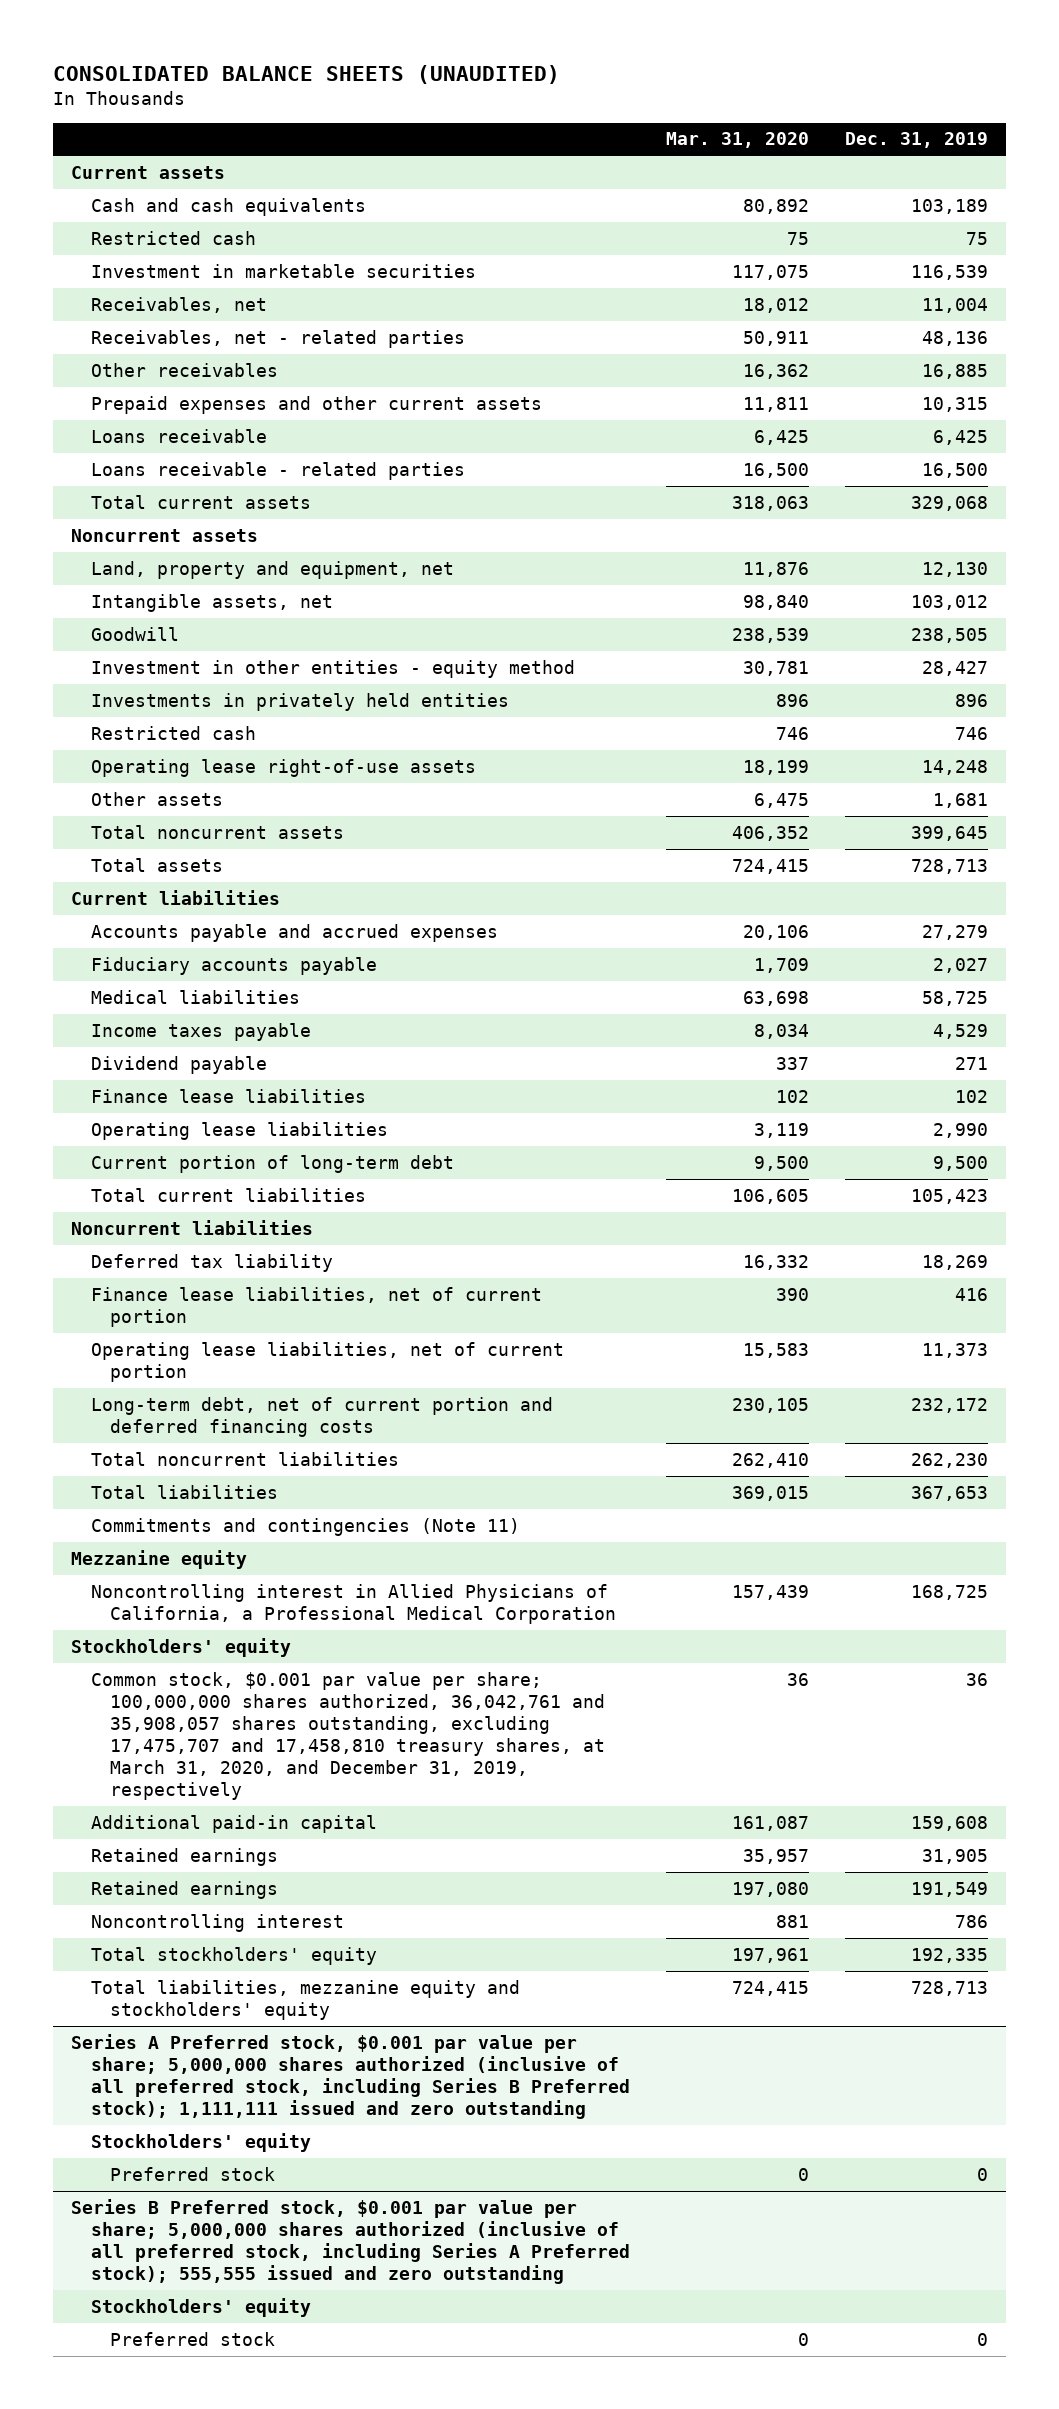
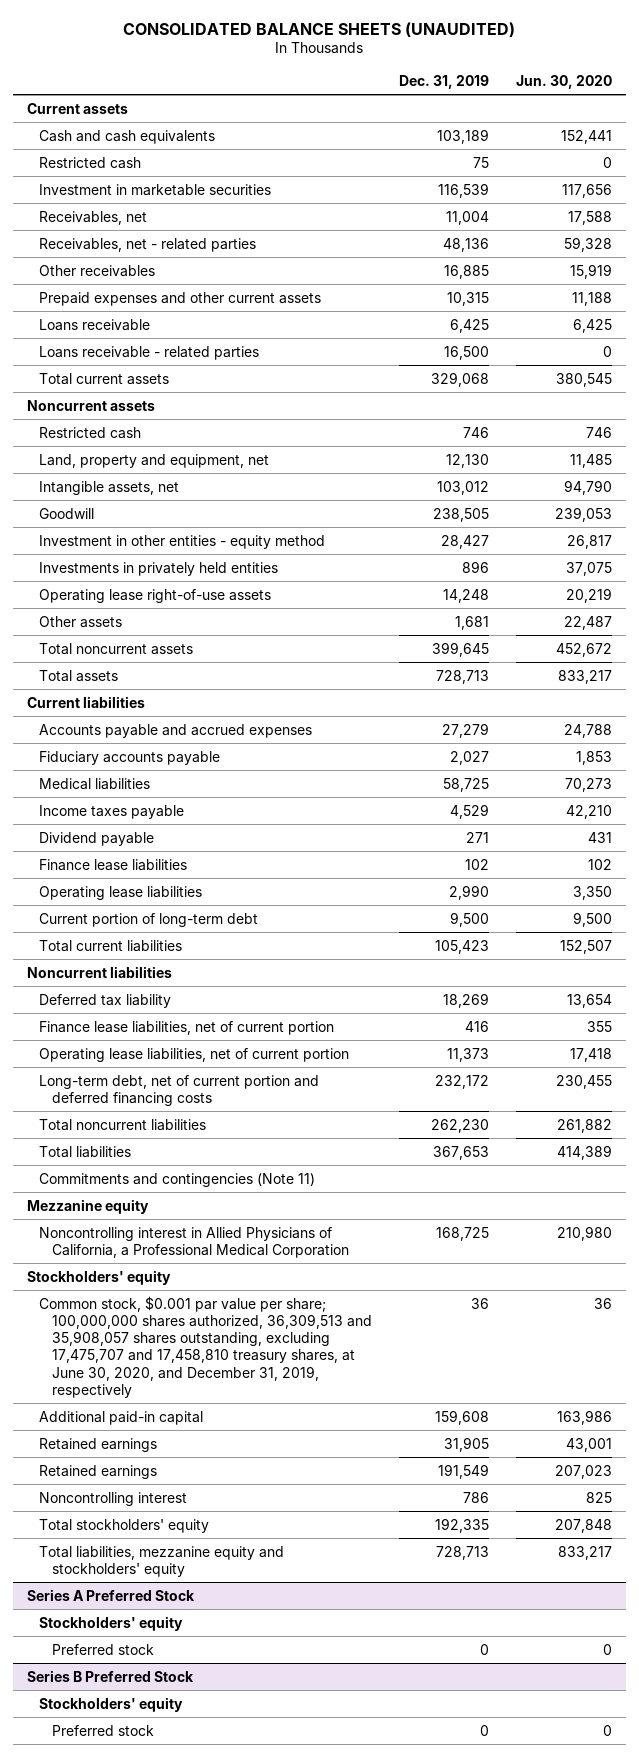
- | Mar. 31, 2020 | Dec. 31, 2019
+ | Dec. 31, 2019 | Jun. 30, 2020
moved up: Restricted cash | 746 | 746
- Common stock, $0.001 par value per share; 100,000,000 shares authorized, 36,042,761 and 35,908,057 shares outstanding, excluding 17,475,707 and 17,458,810 treasury shares, at March 31, 2020, and December 31, 2019, respectively | 36 | 36
+ Common stock, $0.001 par value per share; 100,000,000 shares authorized, 36,309,513 and 35,908,057 shares outstanding, excluding 17,475,707 and 17,458,810 treasury shares, at June 30, 2020, and December 31, 2019, respectively | 36 | 36
- Series A Preferred stock, $0.001 par value per share; 5,000,000 shares authorized (inclusive of all preferred stock, including Series B Preferred stock); 1,111,111 issued and zero outstanding
+ Series A Preferred Stock
- Series B Preferred stock, $0.001 par value per share; 5,000,000 shares authorized (inclusive of all preferred stock, including Series A Preferred stock); 555,555 issued and zero outstanding
+ Series B Preferred Stock

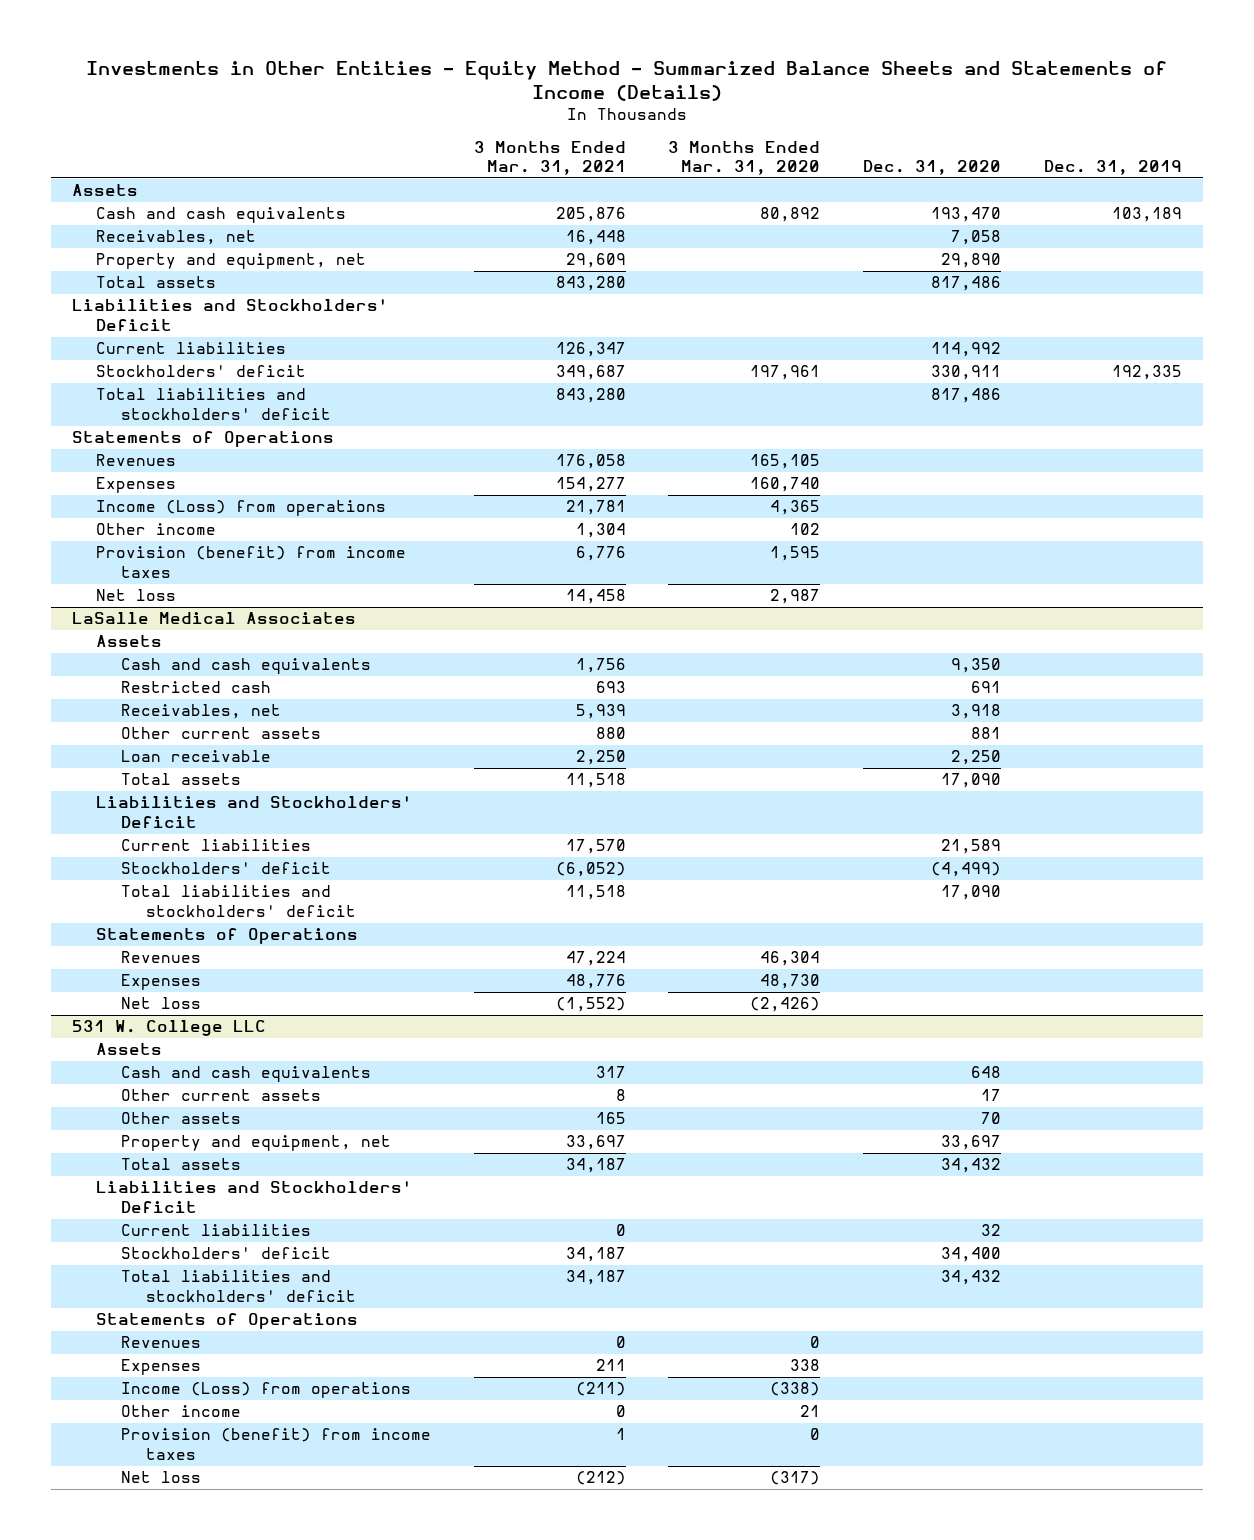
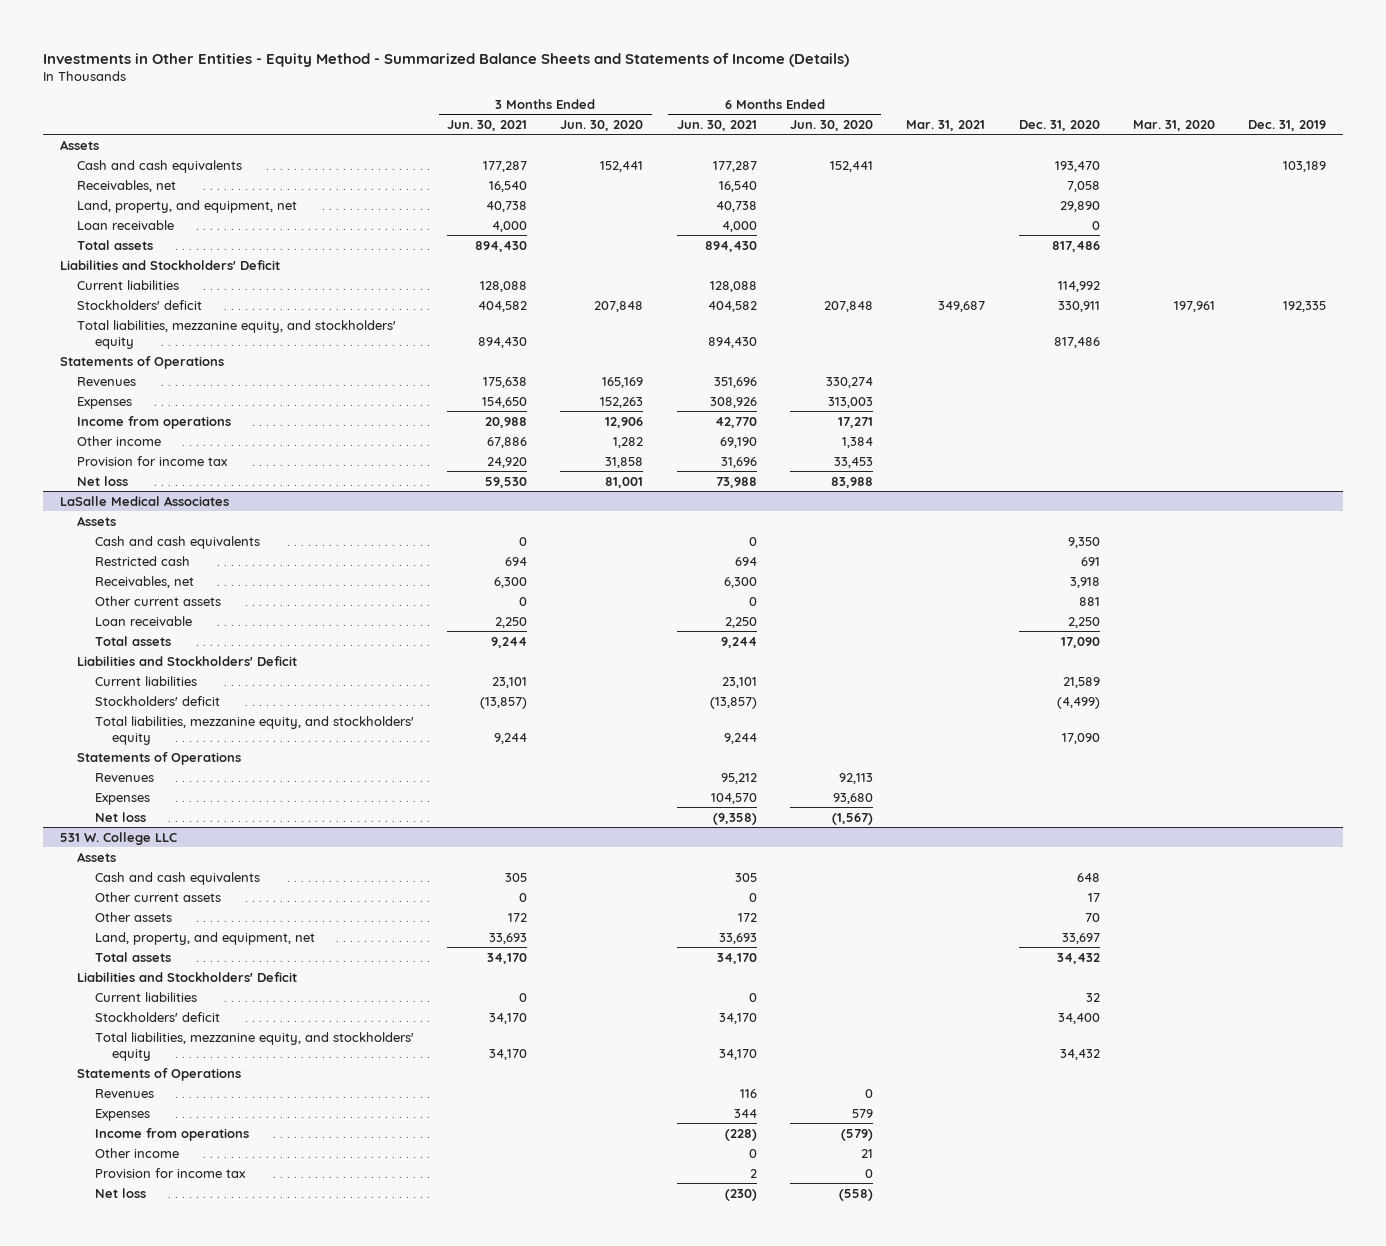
- | 3 Months Ended Mar. 31, 2021 | 3 Months Ended Mar. 31, 2020 | Dec. 31, 2020 | Dec. 31, 2019
+ | 3 Months Ended Jun. 30, 2021 | 3 Months Ended Jun. 30, 2020 | 6 Months Ended Jun. 30, 2021 | 6 Months Ended Jun. 30, 2020 | Mar. 31, 2021 | Dec. 31, 2020 | Mar. 31, 2020 | Dec. 31, 2019
- Property and equipment, net | 29,609 | | 29,890 |
+ Land, property, and equipment, net | 40,738 | | 40,738 | | | 29,890 | |
+ Loan receivable | 4,000 | | 4,000 | | | 0 | |
- Total liabilities and stockholders' deficit | 843,280 | | 817,486 |
+ Total liabilities, mezzanine equity, and stockholders' equity | 894,430 | | 894,430 | | | 817,486 | |
- Income (Loss) from operations | 21,781 | 4,365 | |
+ Income from operations | 20,988 | 12,906 | 42,770 | 17,271 | | | |
- Provision (benefit) from income taxes | 6,776 | 1,595 | |
+ Provision for income tax | 24,920 | 31,858 | 31,696 | 33,453 | | | |
@ LaSalle Medical Associates
- Total liabilities and stockholders' deficit | 11,518 | | 17,090 |
+ Total liabilities, mezzanine equity, and stockholders' equity | 9,244 | | 9,244 | | | 17,090 | |
@ 531 W. College LLC
- Property and equipment, net | 33,697 | | 33,697 |
+ Land, property, and equipment, net | 33,693 | | 33,693 | | | 33,697 | |
- Total liabilities and stockholders' deficit | 34,187 | | 34,432 |
+ Total liabilities, mezzanine equity, and stockholders' equity | 34,170 | | 34,170 | | | 34,432 | |
- Income (Loss) from operations | (211) | (338) | |
+ Income from operations | | | (228) | (579) | | | |
- Provision (benefit) from income taxes | 1 | 0 | |
+ Provision for income tax | | | 2 | 0 | | | |

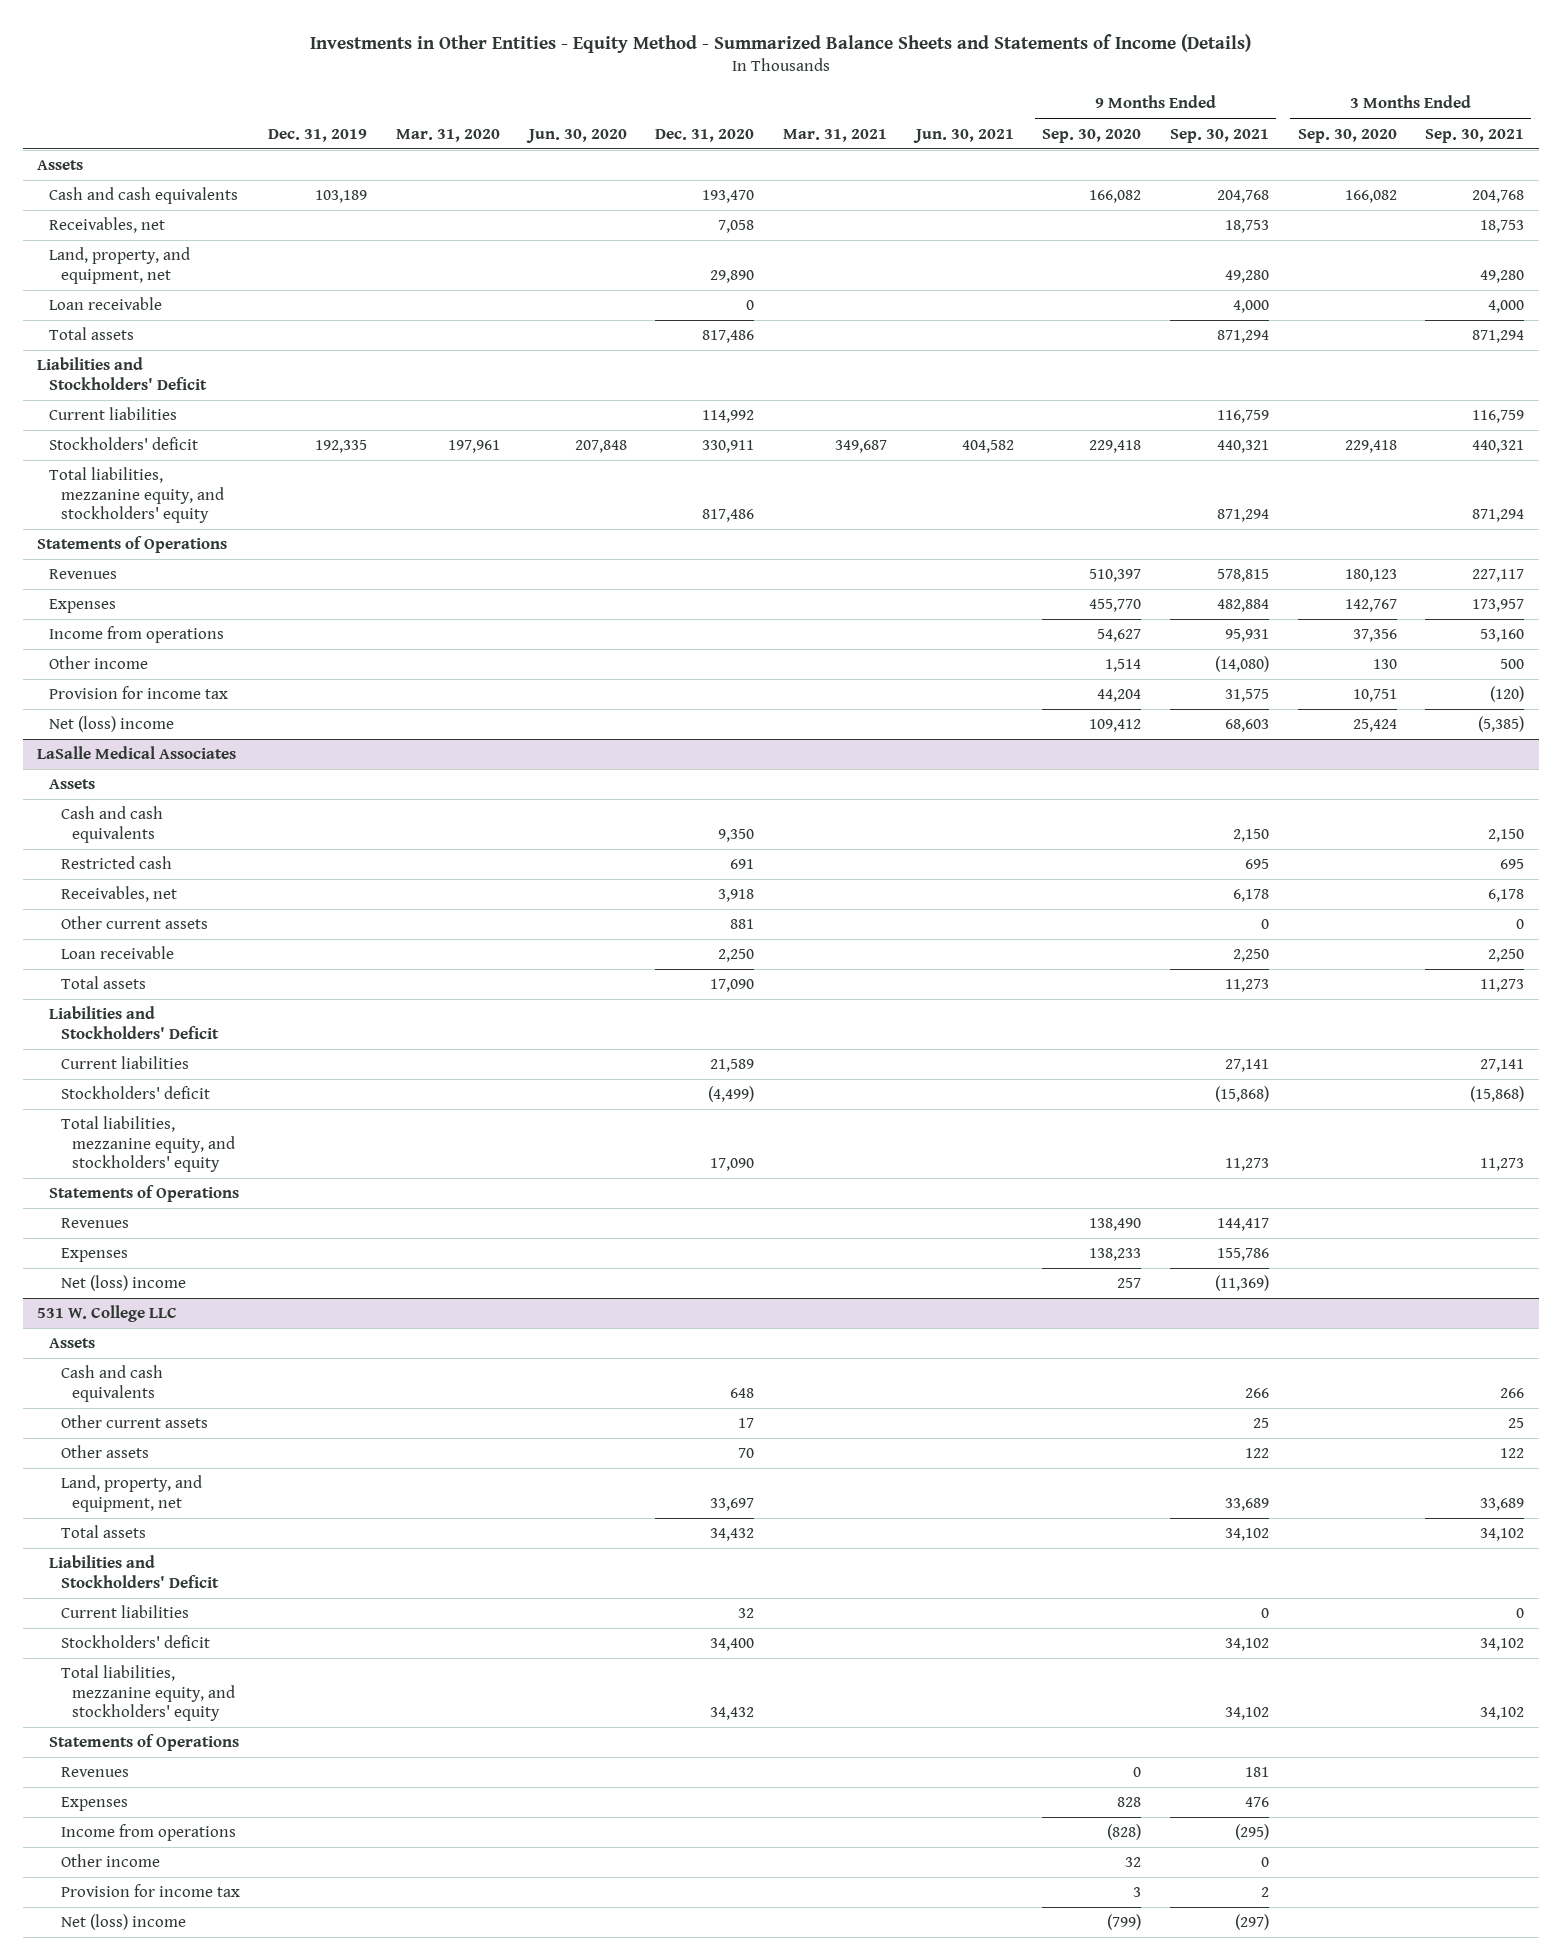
- | 3 Months Ended Jun. 30, 2021 | 3 Months Ended Jun. 30, 2020 | 6 Months Ended Jun. 30, 2021 | 6 Months Ended Jun. 30, 2020 | Mar. 31, 2021 | Dec. 31, 2020 | Mar. 31, 2020 | Dec. 31, 2019
+ | Dec. 31, 2019 | Mar. 31, 2020 | Jun. 30, 2020 | Dec. 31, 2020 | Mar. 31, 2021 | Jun. 30, 2021 | 9 Months Ended Sep. 30, 2020 | 9 Months Ended Sep. 30, 2021 | 3 Months Ended Sep. 30, 2020 | 3 Months Ended Sep. 30, 2021
- Net loss | 59,530 | 81,001 | 73,988 | 83,988 | | | |
+ Net (loss) income | | | | | | | 109,412 | 68,603 | 25,424 | (5,385)
@ LaSalle Medical Associates
- Net loss | | | (9,358) | (1,567) | | | |
+ Net (loss) income | | | | | | | 257 | (11,369) | |
@ 531 W. College LLC
- Net loss | | | (230) | (558) | | | |
+ Net (loss) income | | | | | | | (799) | (297) | |

